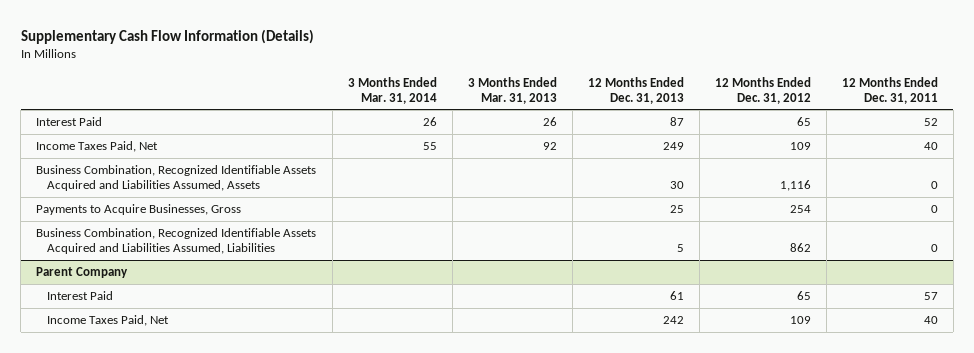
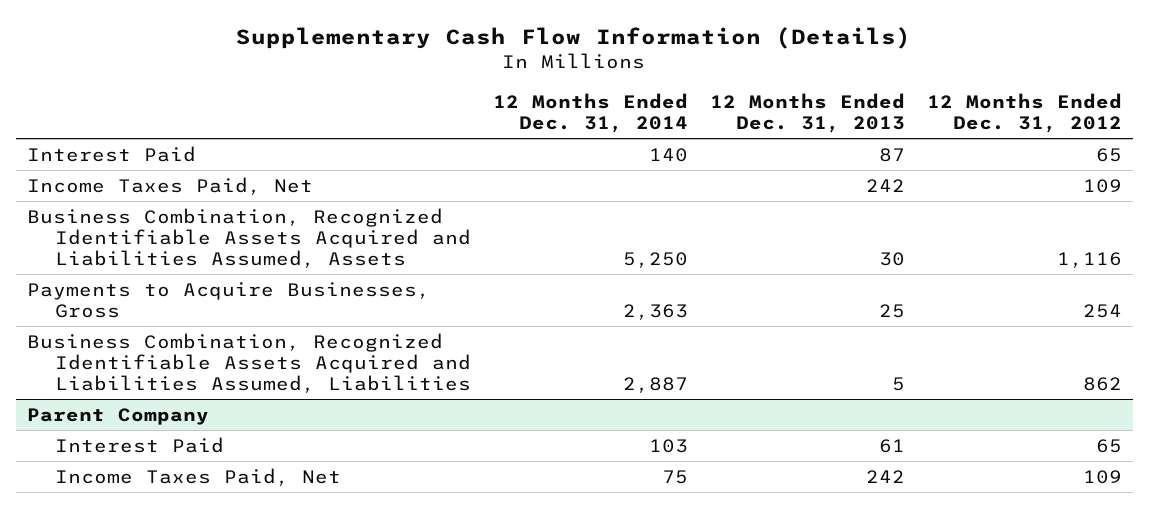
- | 3 Months Ended Mar. 31, 2014 | 3 Months Ended Mar. 31, 2013 | 12 Months Ended Dec. 31, 2013 | 12 Months Ended Dec. 31, 2012 | 12 Months Ended Dec. 31, 2011
+ | 12 Months Ended Dec. 31, 2014 | 12 Months Ended Dec. 31, 2013 | 12 Months Ended Dec. 31, 2012
- Income Taxes Paid, Net | 55 | 92 | 249 | 109 | 40
+ Income Taxes Paid, Net | | 242 | 109

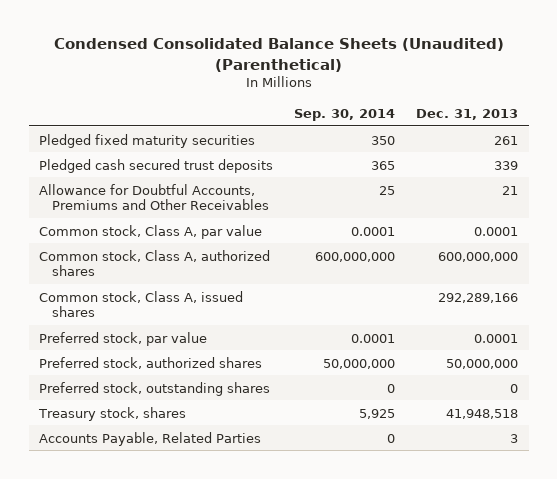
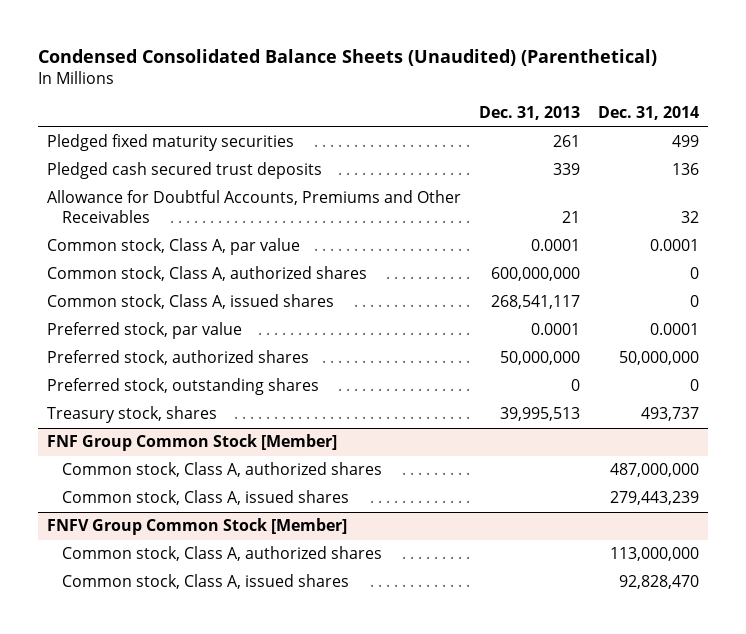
- | Sep. 30, 2014 | Dec. 31, 2013
+ | Dec. 31, 2013 | Dec. 31, 2014
- Common stock, Class A, issued shares | | 292,289,166
+ Common stock, Class A, issued shares | 268,541,117 | 0
- Treasury stock, shares | 5,925 | 41,948,518
- Accounts Payable, Related Parties | 0 | 3
+ Treasury stock, shares | 39,995,513 | 493,737
+ FNF Group Common Stock [Member]
+ Common stock, Class A, authorized shares | | 487,000,000
+ Common stock, Class A, issued shares | | 279,443,239
+ FNFV Group Common Stock [Member]
+ Common stock, Class A, authorized shares | | 113,000,000
+ Common stock, Class A, issued shares | | 92,828,470

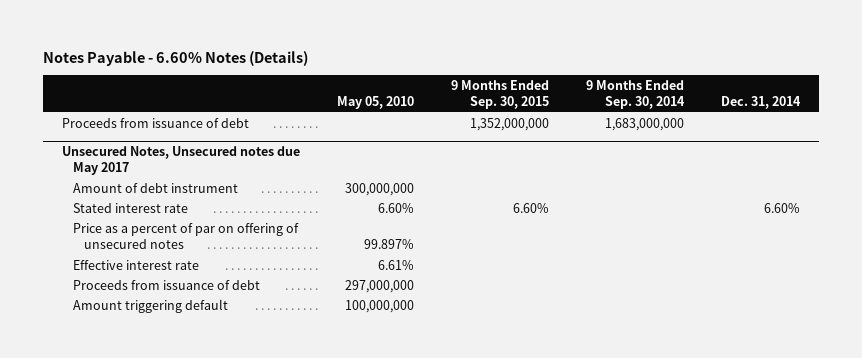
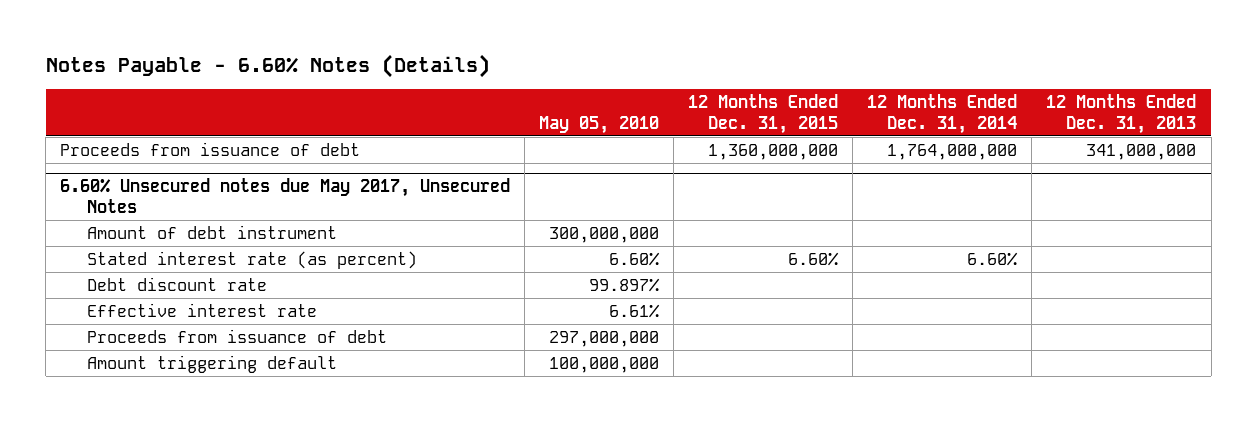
- | May 05, 2010 | 9 Months Ended Sep. 30, 2015 | 9 Months Ended Sep. 30, 2014 | Dec. 31, 2014
+ | May 05, 2010 | 12 Months Ended Dec. 31, 2015 | 12 Months Ended Dec. 31, 2014 | 12 Months Ended Dec. 31, 2013
- Unsecured Notes, Unsecured notes due May 2017
+ 6.60% Unsecured notes due May 2017, Unsecured Notes
- Stated interest rate | 6.60% | 6.60% | | 6.60%
- Price as a percent of par on offering of unsecured notes | 99.897% | | |
+ Stated interest rate (as percent) | 6.60% | 6.60% | 6.60% |
+ Debt discount rate | 99.897% | | |

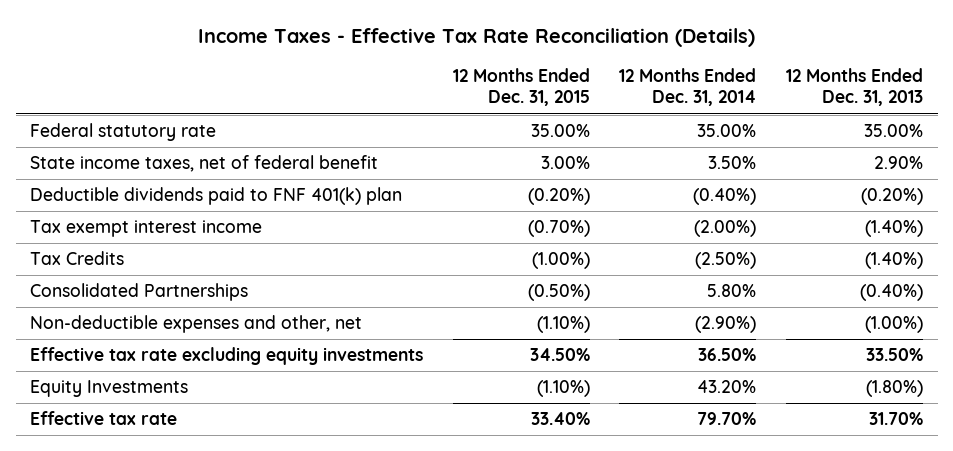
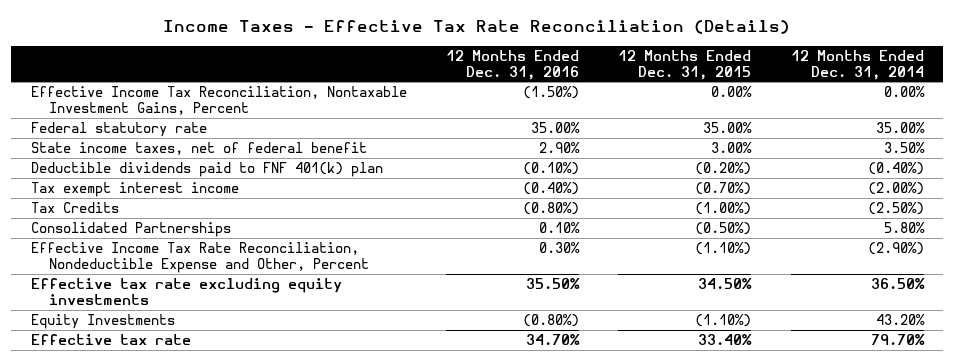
- | 12 Months Ended Dec. 31, 2015 | 12 Months Ended Dec. 31, 2014 | 12 Months Ended Dec. 31, 2013
+ | 12 Months Ended Dec. 31, 2016 | 12 Months Ended Dec. 31, 2015 | 12 Months Ended Dec. 31, 2014
+ Effective Income Tax Reconciliation, Nontaxable Investment Gains, Percent | (1.50%) | 0.00% | 0.00%
- Non-deductible expenses and other, net | (1.10%) | (2.90%) | (1.00%)
+ Effective Income Tax Rate Reconciliation, Nondeductible Expense and Other, Percent | 0.30% | (1.10%) | (2.90%)

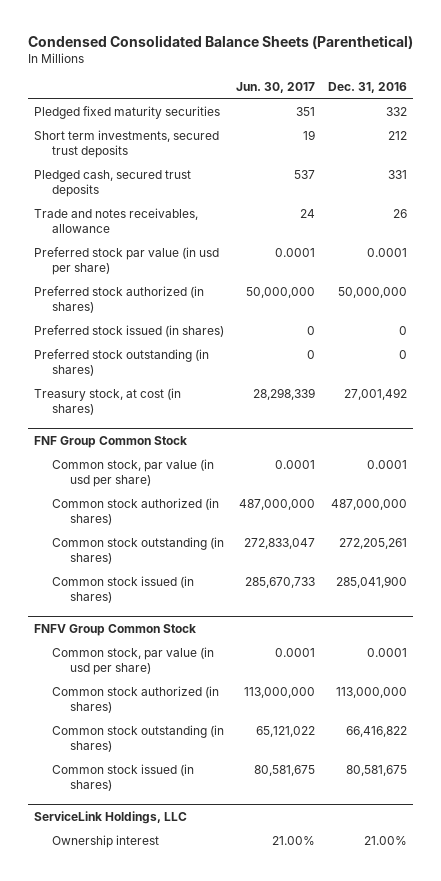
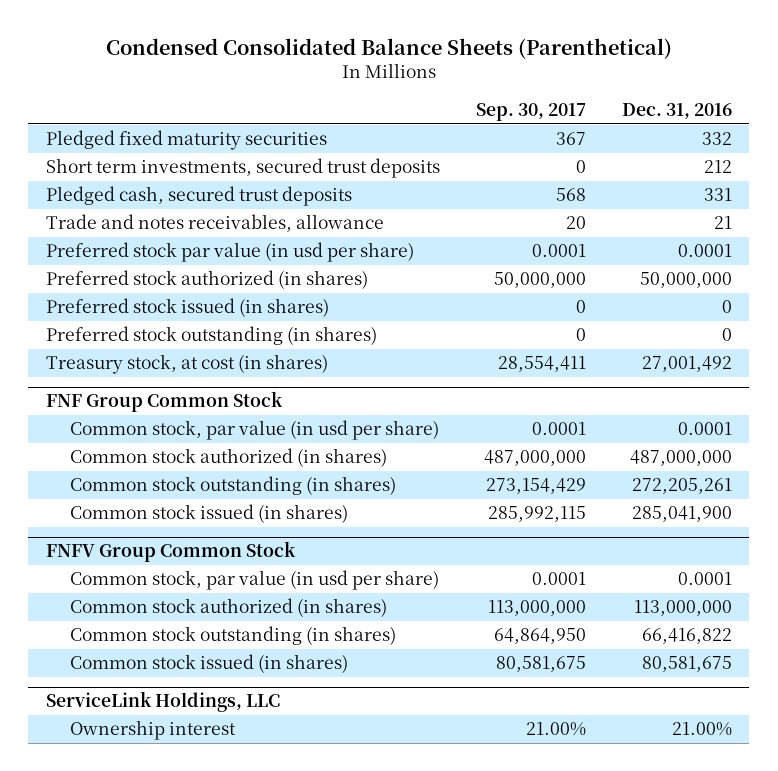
- | Jun. 30, 2017 | Dec. 31, 2016
+ | Sep. 30, 2017 | Dec. 31, 2016
- Trade and notes receivables, allowance | 24 | 26
+ Trade and notes receivables, allowance | 20 | 21

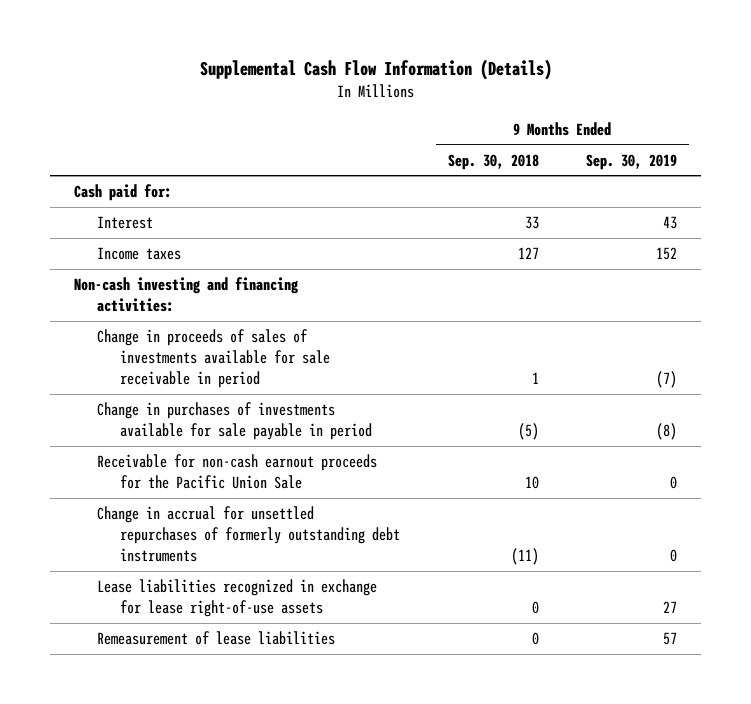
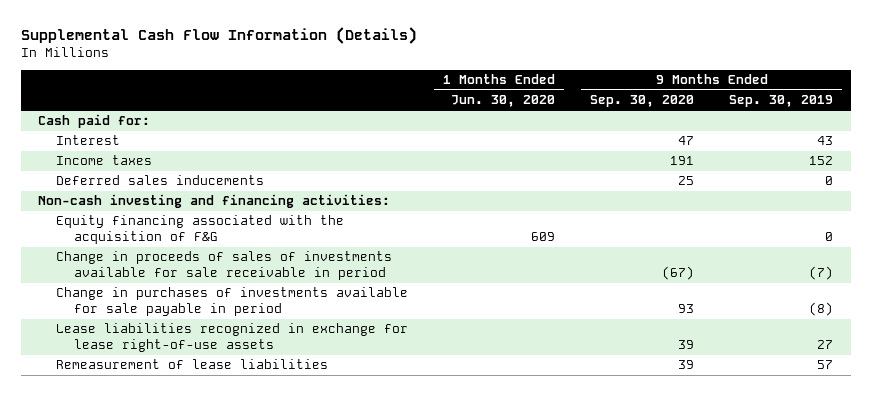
- | 9 Months Ended Sep. 30, 2018 | 9 Months Ended Sep. 30, 2019
+ | 1 Months Ended Jun. 30, 2020 | 9 Months Ended Sep. 30, 2020 | 9 Months Ended Sep. 30, 2019
+ Deferred sales inducements | | 25 | 0
+ Equity financing associated with the acquisition of F&G | 609 | | 0
- Receivable for non-cash earnout proceeds for the Pacific Union Sale | 10 | 0
- Change in accrual for unsettled repurchases of formerly outstanding debt instruments | (11) | 0

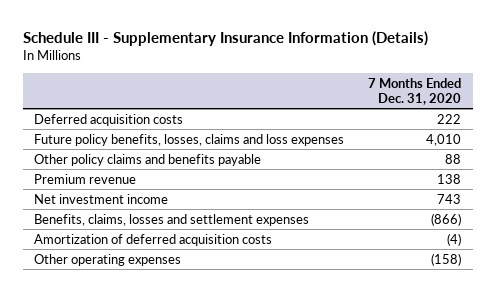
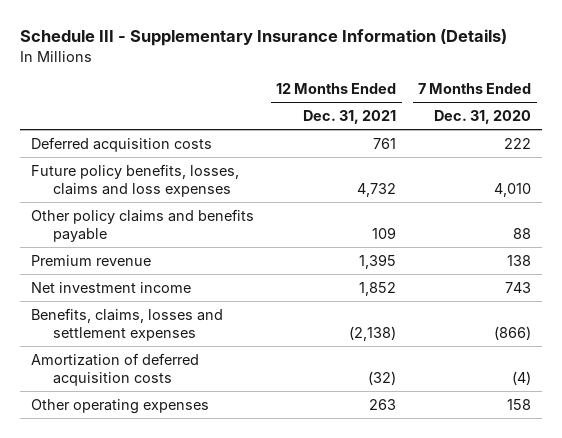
- | 7 Months Ended Dec. 31, 2020
+ | 12 Months Ended Dec. 31, 2021 | 7 Months Ended Dec. 31, 2020
- Other operating expenses | (158)
+ Other operating expenses | 263 | 158

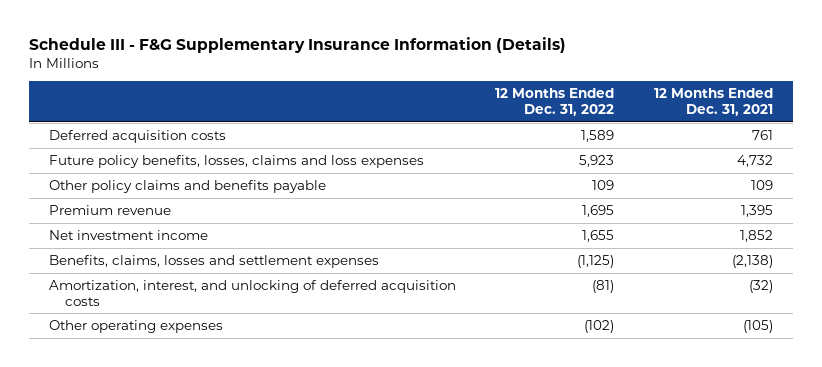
- Schedule III - Supplementary Insurance Information (Details)
+ Schedule III - F&G Supplementary Insurance Information (Details)
- | 12 Months Ended Dec. 31, 2021 | 7 Months Ended Dec. 31, 2020
+ | 12 Months Ended Dec. 31, 2022 | 12 Months Ended Dec. 31, 2021
- Amortization of deferred acquisition costs | (32) | (4)
- Other operating expenses | 263 | 158
+ Amortization, interest, and unlocking of deferred acquisition costs | (81) | (32)
+ Other operating expenses | (102) | (105)

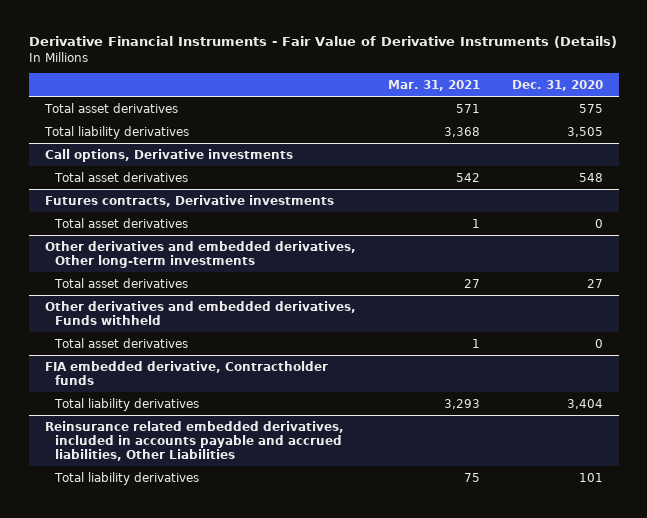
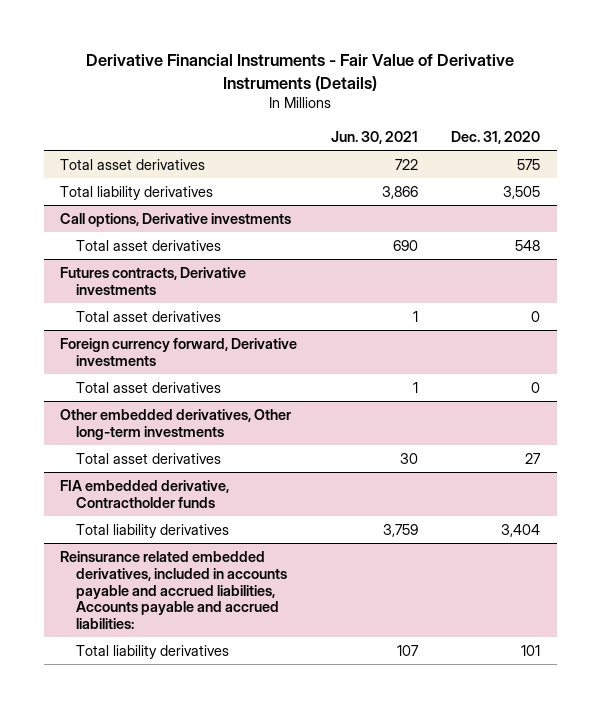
- | Mar. 31, 2021 | Dec. 31, 2020
+ | Jun. 30, 2021 | Dec. 31, 2020
- Other derivatives and embedded derivatives, Other long-term investments
- Total asset derivatives | 27 | 27
- Other derivatives and embedded derivatives, Funds withheld
+ Foreign currency forward, Derivative investments
+ Other embedded derivatives, Other long-term investments
+ Total asset derivatives | 30 | 27
- Reinsurance related embedded derivatives, included in accounts payable and accrued liabilities, Other Liabilities
+ Reinsurance related embedded derivatives, included in accounts payable and accrued liabilities, Accounts payable and accrued liabilities:

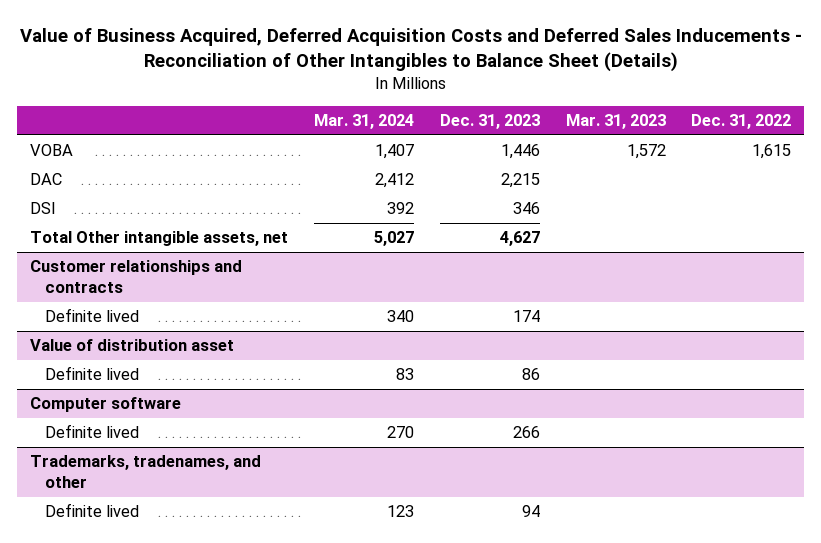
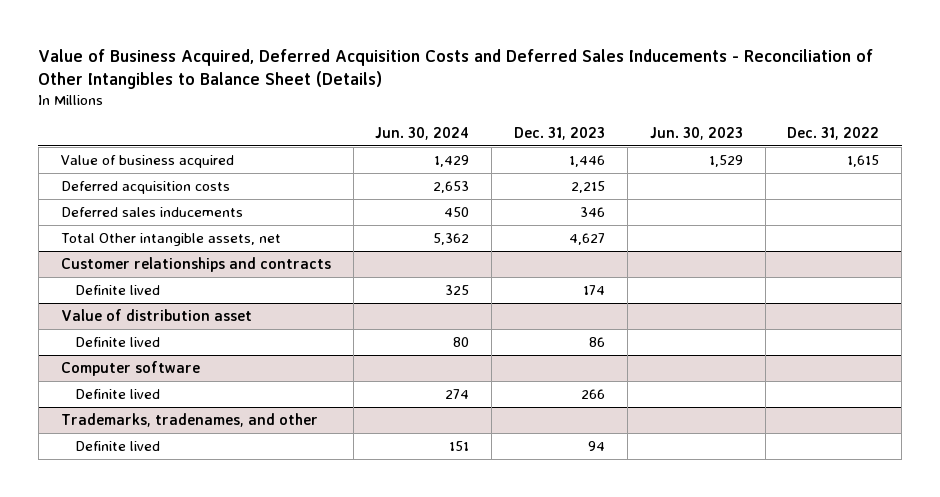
- | Mar. 31, 2024 | Dec. 31, 2023 | Mar. 31, 2023 | Dec. 31, 2022
+ | Jun. 30, 2024 | Dec. 31, 2023 | Jun. 30, 2023 | Dec. 31, 2022
- VOBA | 1,407 | 1,446 | 1,572 | 1,615
- DAC | 2,412 | 2,215 | |
- DSI | 392 | 346 | |
+ Value of business acquired | 1,429 | 1,446 | 1,529 | 1,615
+ Deferred acquisition costs | 2,653 | 2,215 | |
+ Deferred sales inducements | 450 | 346 | |

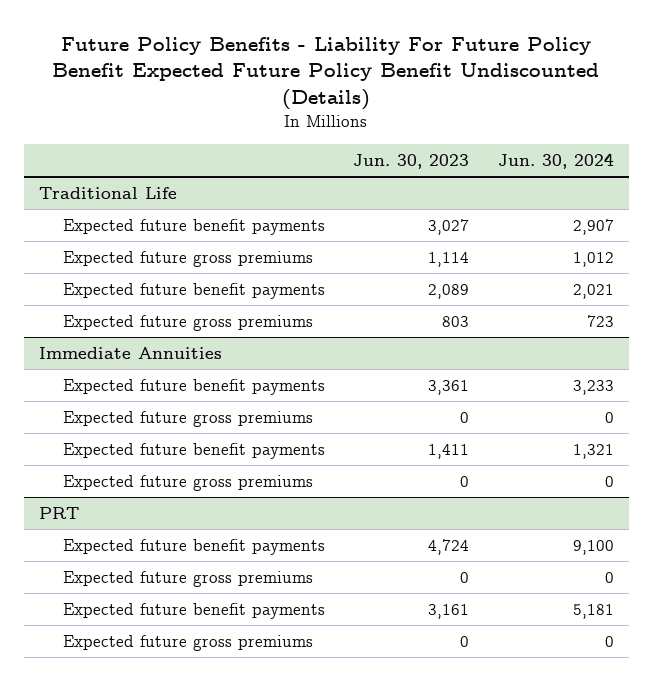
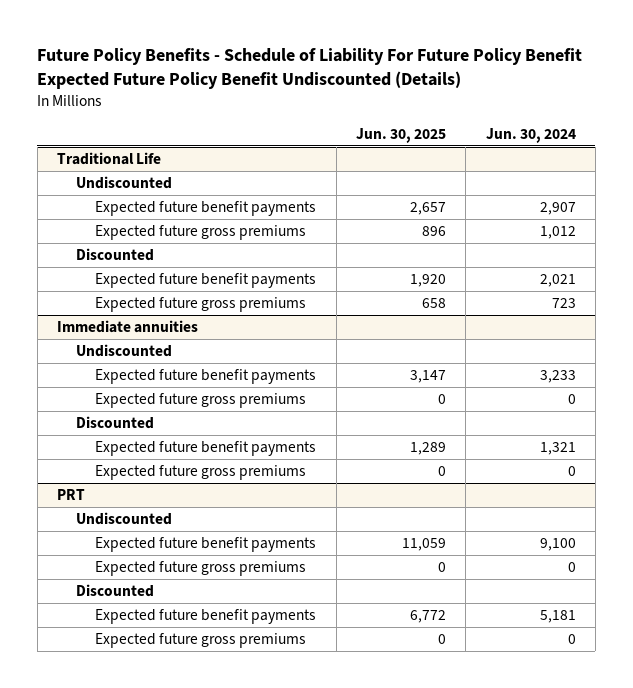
- Future Policy Benefits - Liability For Future Policy Benefit Expected Future Policy Benefit Undiscounted (Details)
+ Future Policy Benefits - Schedule of Liability For Future Policy Benefit Expected Future Policy Benefit Undiscounted (Details)
- | Jun. 30, 2023 | Jun. 30, 2024
+ | Jun. 30, 2025 | Jun. 30, 2024
@ Traditional Life
+ Undiscounted
+ Discounted
- Immediate Annuities
+ Immediate annuities
+ Undiscounted
+ Discounted
@ PRT
+ Undiscounted
+ Discounted

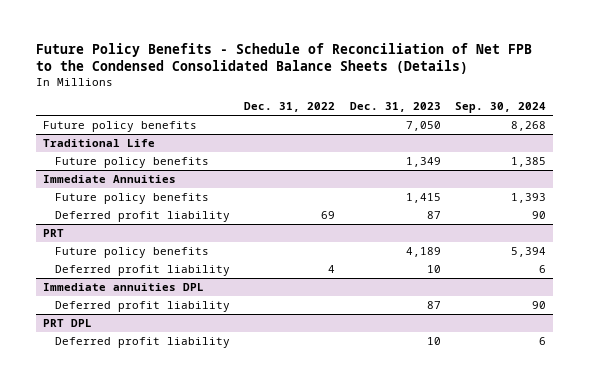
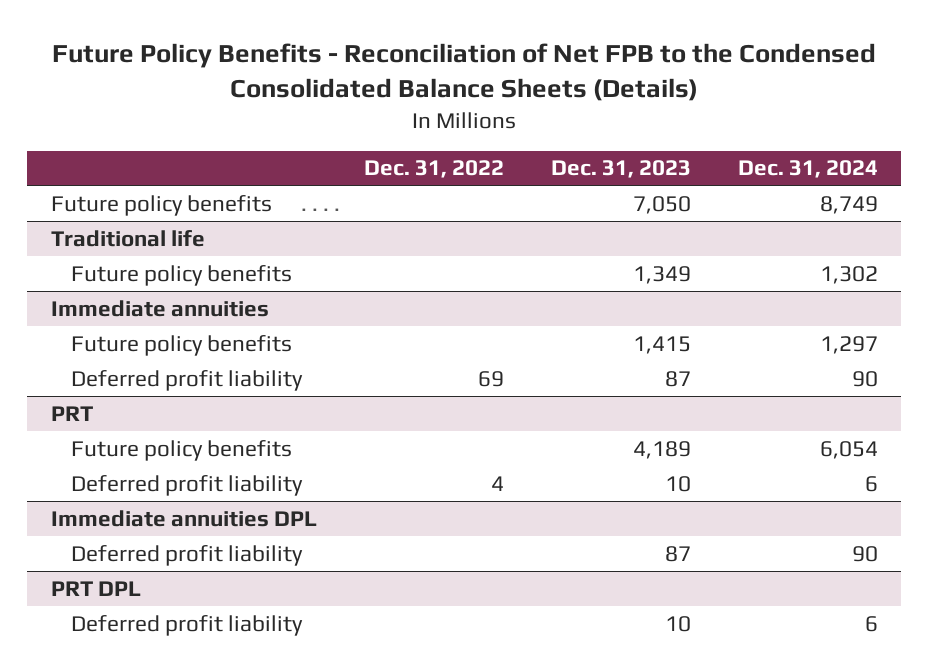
- Future Policy Benefits - Schedule of Reconciliation of Net FPB to the Condensed Consolidated Balance Sheets (Details)
+ Future Policy Benefits - Reconciliation of Net FPB to the Condensed Consolidated Balance Sheets (Details)
- | Dec. 31, 2022 | Dec. 31, 2023 | Sep. 30, 2024
+ | Dec. 31, 2022 | Dec. 31, 2023 | Dec. 31, 2024
- Traditional Life
+ Traditional life
- Immediate Annuities
+ Immediate annuities

